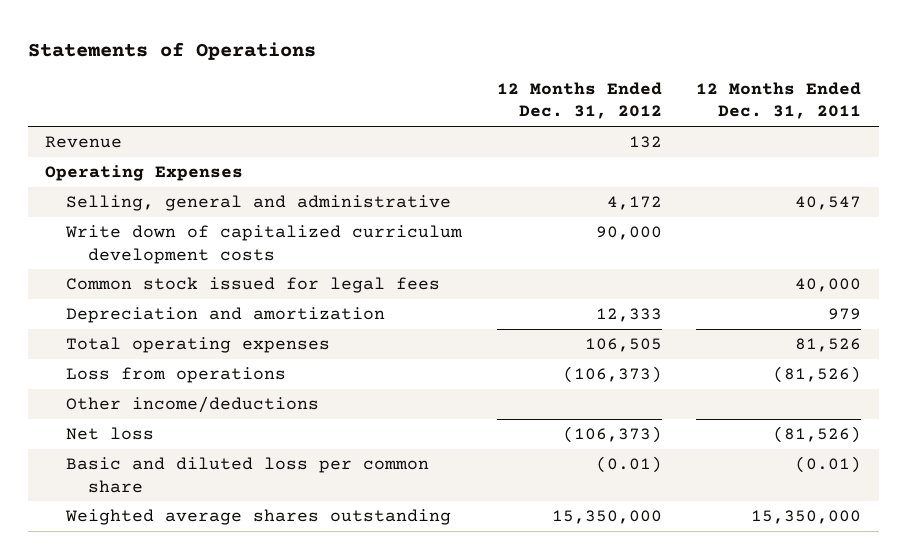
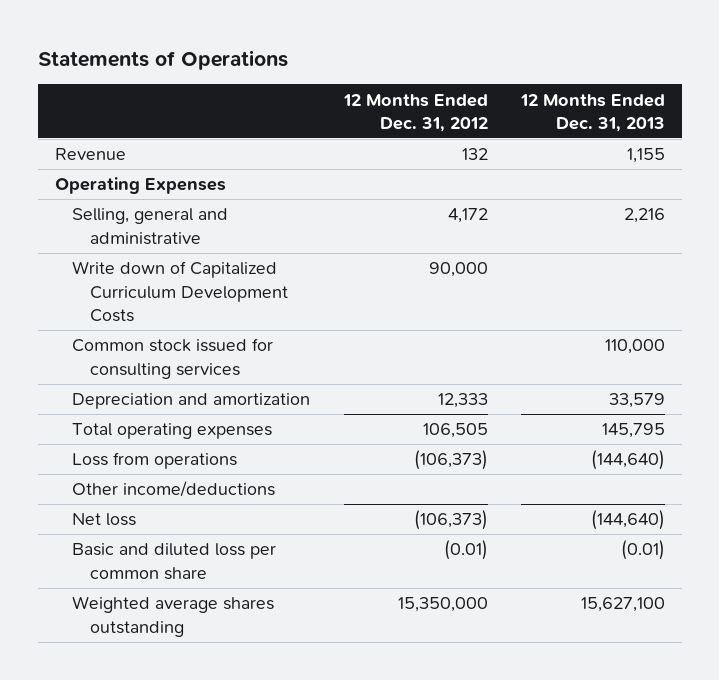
- | 12 Months Ended Dec. 31, 2012 | 12 Months Ended Dec. 31, 2011
+ | 12 Months Ended Dec. 31, 2012 | 12 Months Ended Dec. 31, 2013
- Write down of capitalized curriculum development costs | 90,000 |
- Common stock issued for legal fees | | 40,000
+ Write down of Capitalized Curriculum Development Costs | 90,000 |
+ Common stock issued for consulting services | | 110,000

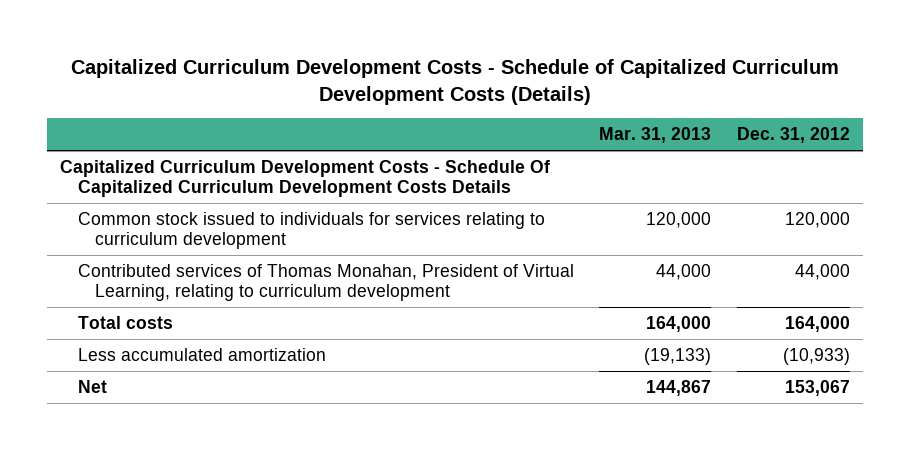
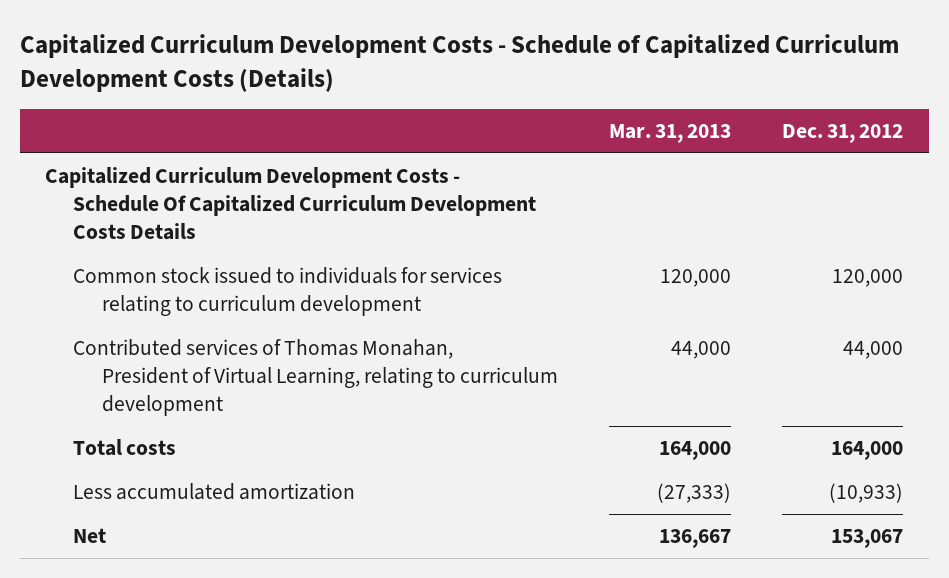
- Less accumulated amortization | (19,133) | (10,933)
- Net | 144,867 | 153,067
+ Less accumulated amortization | (27,333) | (10,933)
+ Net | 136,667 | 153,067

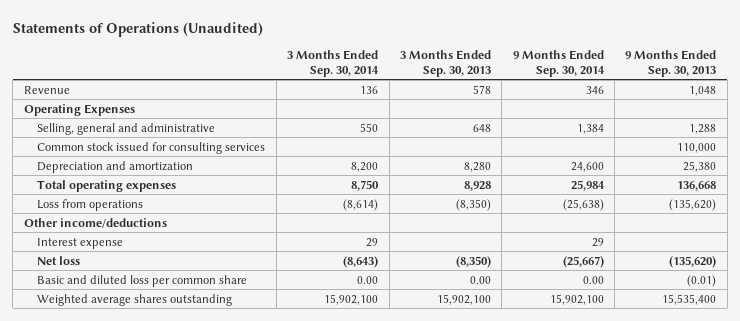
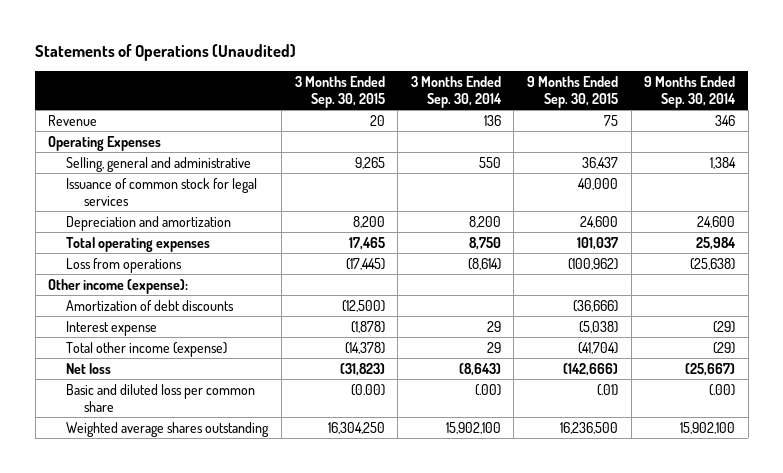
- | 3 Months Ended Sep. 30, 2014 | 3 Months Ended Sep. 30, 2013 | 9 Months Ended Sep. 30, 2014 | 9 Months Ended Sep. 30, 2013
+ | 3 Months Ended Sep. 30, 2015 | 3 Months Ended Sep. 30, 2014 | 9 Months Ended Sep. 30, 2015 | 9 Months Ended Sep. 30, 2014
- Common stock issued for consulting services | | | | 110,000
+ Issuance of common stock for legal services | | | 40,000 |
- Other income/deductions
- Interest expense | 29 | | 29 |
+ Other income (expense):
+ Amortization of debt discounts | (12,500) | | (36,666) |
+ Interest expense | (1,878) | 29 | (5,038) | (29)
+ Total other income (expense) | (14,378) | 29 | (41,704) | (29)
- Basic and diluted loss per common share | 0.00 | 0.00 | 0.00 | (0.01)
+ Basic and diluted loss per common share | (0.00) | (.00) | (.01) | (.00)

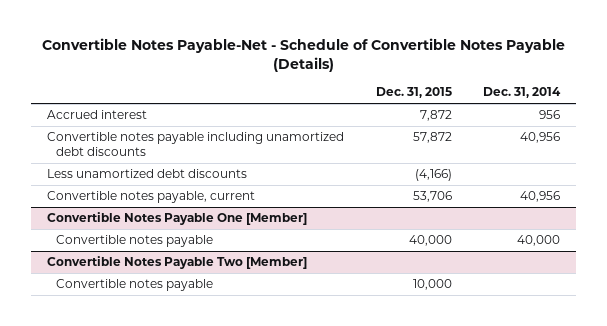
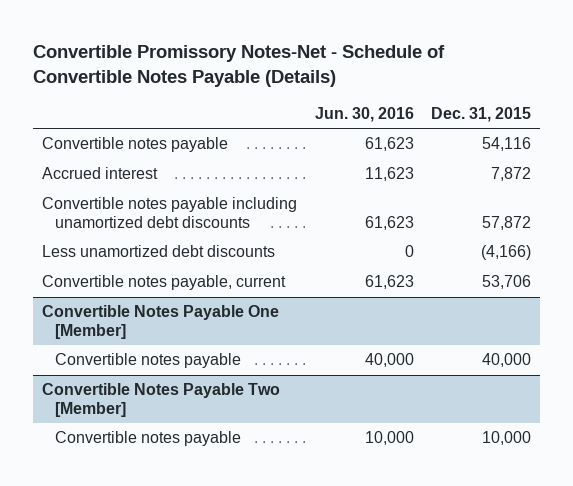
- Convertible Notes Payable-Net - Schedule of Convertible Notes Payable (Details)
+ Convertible Promissory Notes-Net - Schedule of Convertible Notes Payable (Details)
- | Dec. 31, 2015 | Dec. 31, 2014
+ | Jun. 30, 2016 | Dec. 31, 2015
+ Convertible notes payable | 61,623 | 54,116

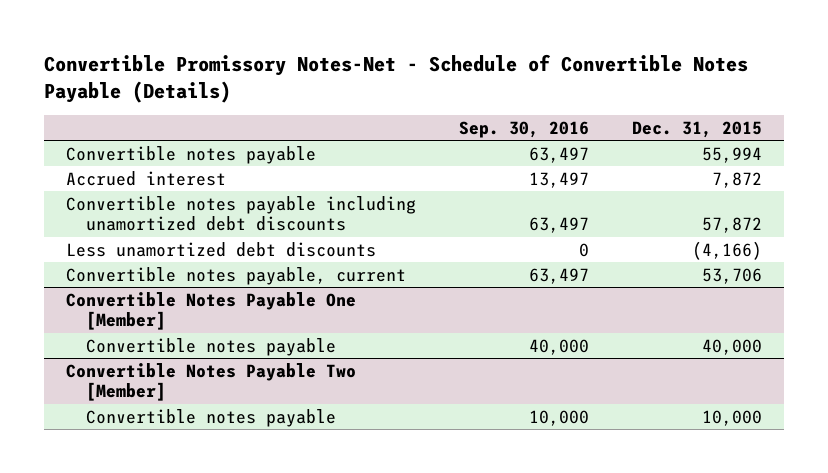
- | Jun. 30, 2016 | Dec. 31, 2015
+ | Sep. 30, 2016 | Dec. 31, 2015
- Convertible notes payable | 61,623 | 54,116
+ Convertible notes payable | 63,497 | 55,994

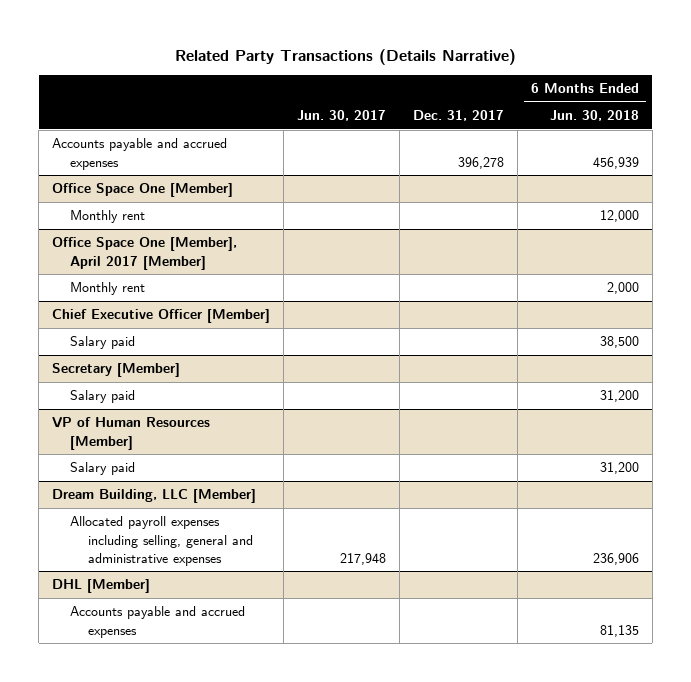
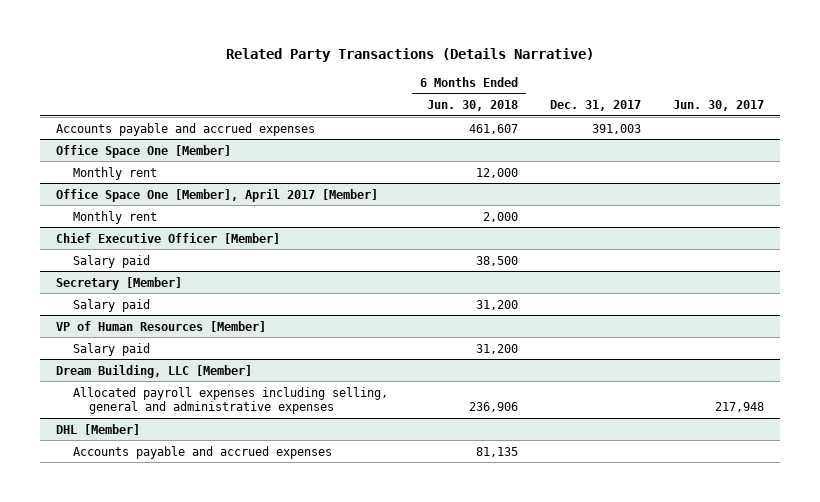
- | Jun. 30, 2017 | Dec. 31, 2017 | 6 Months Ended Jun. 30, 2018
+ | 6 Months Ended Jun. 30, 2018 | Dec. 31, 2017 | Jun. 30, 2017
- Accounts payable and accrued expenses | | 396,278 | 456,939
+ Accounts payable and accrued expenses | 461,607 | 391,003 |

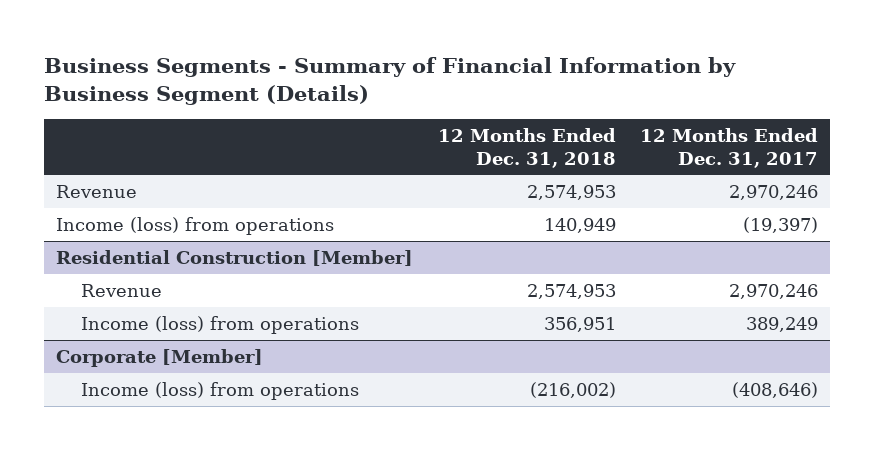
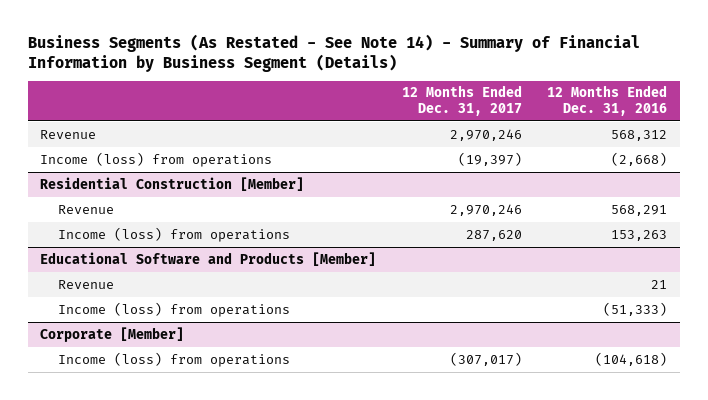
- Business Segments - Summary of Financial Information by Business Segment (Details)
+ Business Segments (As Restated - See Note 14) - Summary of Financial Information by Business Segment (Details)
- | 12 Months Ended Dec. 31, 2018 | 12 Months Ended Dec. 31, 2017
+ | 12 Months Ended Dec. 31, 2017 | 12 Months Ended Dec. 31, 2016
@ Residential Construction [Member]
- Income (loss) from operations | 356,951 | 389,249
+ Income (loss) from operations | 287,620 | 153,263
+ Educational Software and Products [Member]
+ Revenue | | 21
+ Income (loss) from operations | | (51,333)
@ Corporate [Member]
- Income (loss) from operations | (216,002) | (408,646)
+ Income (loss) from operations | (307,017) | (104,618)

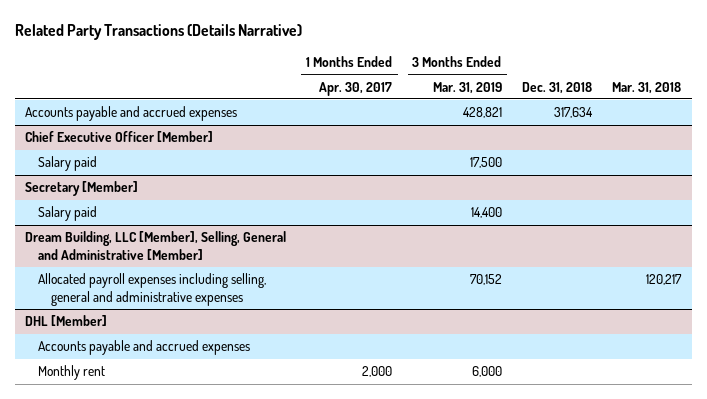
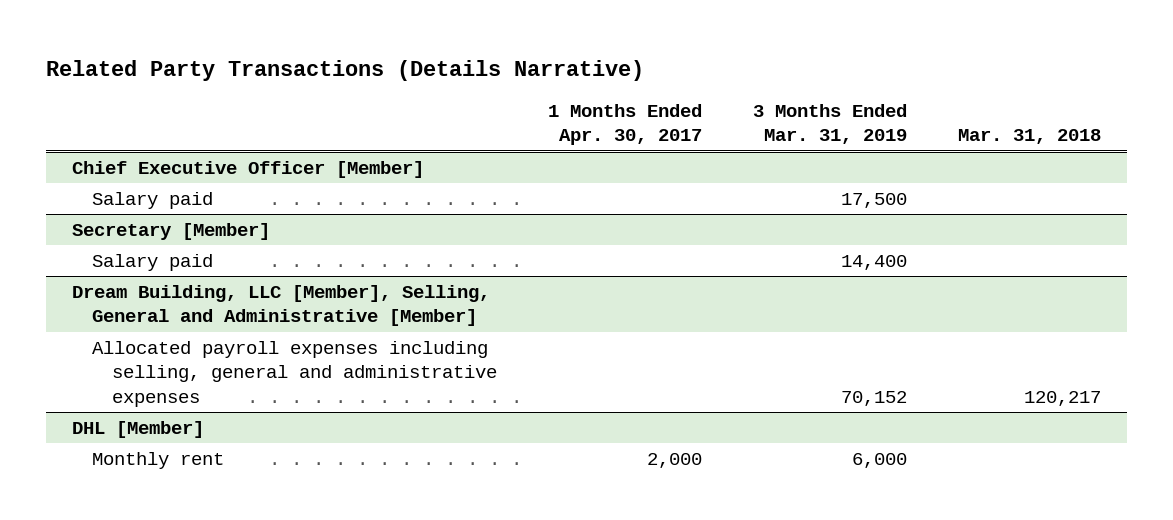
- | 1 Months Ended Apr. 30, 2017 | 3 Months Ended Mar. 31, 2019 | Dec. 31, 2018 | Mar. 31, 2018
+ | 1 Months Ended Apr. 30, 2017 | 3 Months Ended Mar. 31, 2019 | Mar. 31, 2018
- Accounts payable and accrued expenses | | 428,821 | 317,634 |
@ DHL [Member]
- Accounts payable and accrued expenses

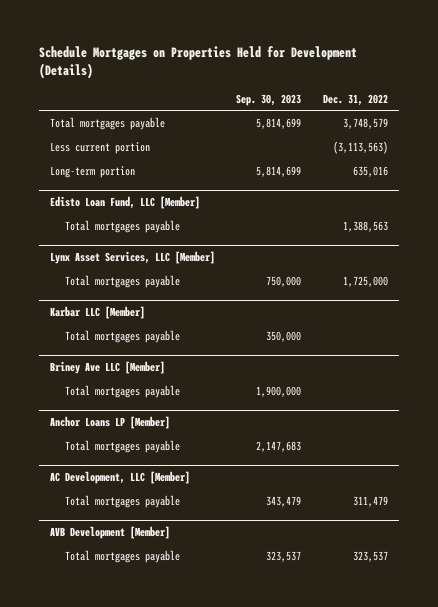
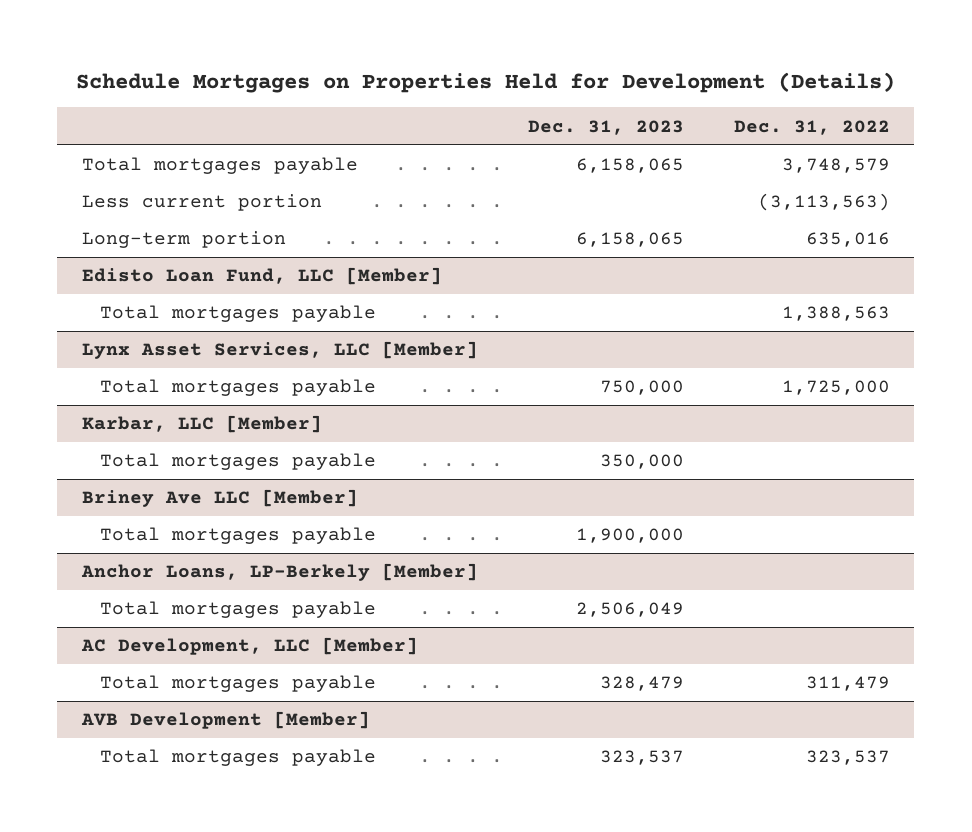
- | Sep. 30, 2023 | Dec. 31, 2022
+ | Dec. 31, 2023 | Dec. 31, 2022
- Karbar LLC [Member]
+ Karbar, LLC [Member]
- Anchor Loans LP [Member]
+ Anchor Loans, LP-Berkely [Member]

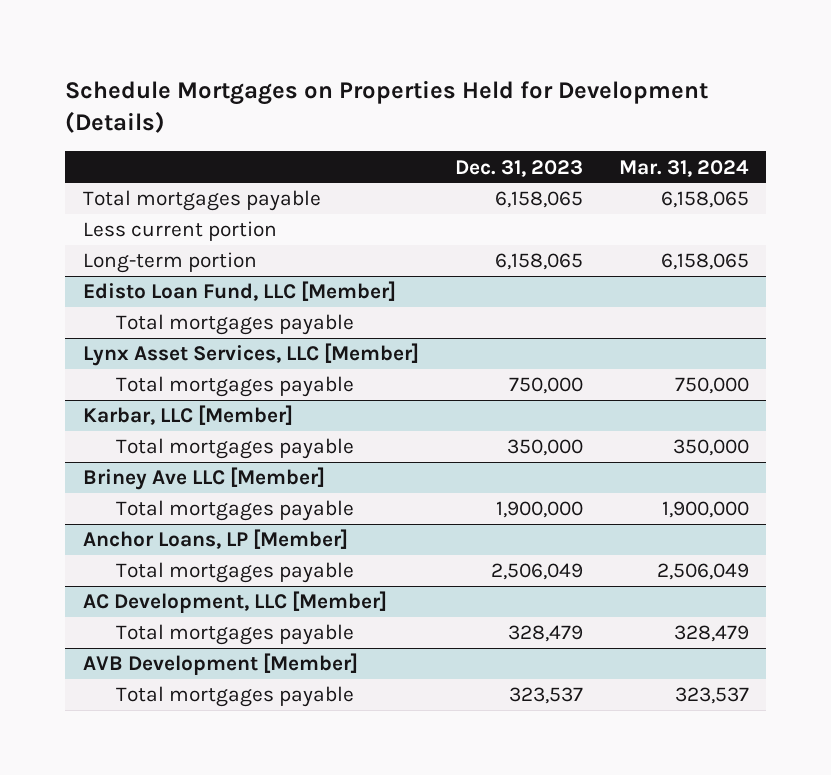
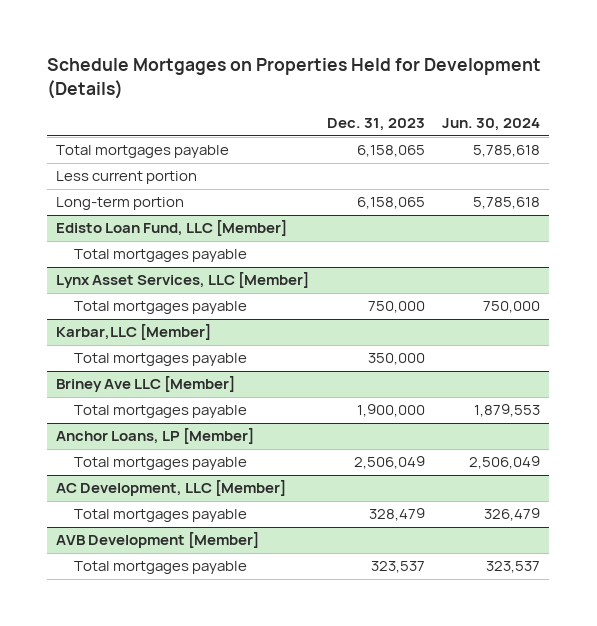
- | Dec. 31, 2023 | Mar. 31, 2024
+ | Dec. 31, 2023 | Jun. 30, 2024
- Karbar, LLC [Member]
+ Karbar,LLC [Member]

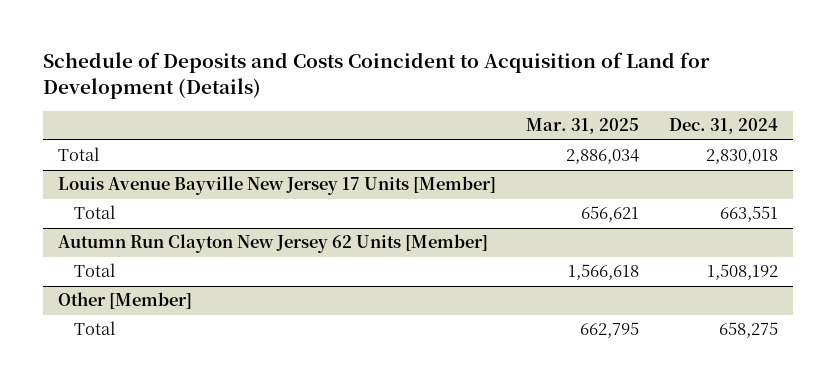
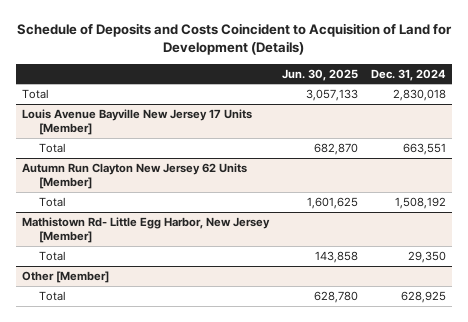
- | Mar. 31, 2025 | Dec. 31, 2024
+ | Jun. 30, 2025 | Dec. 31, 2024
+ Mathistown Rd- Little Egg Harbor, New Jersey [Member]
+ Total | 143,858 | 29,350
@ Other [Member]
- Total | 662,795 | 658,275
+ Total | 628,780 | 628,925

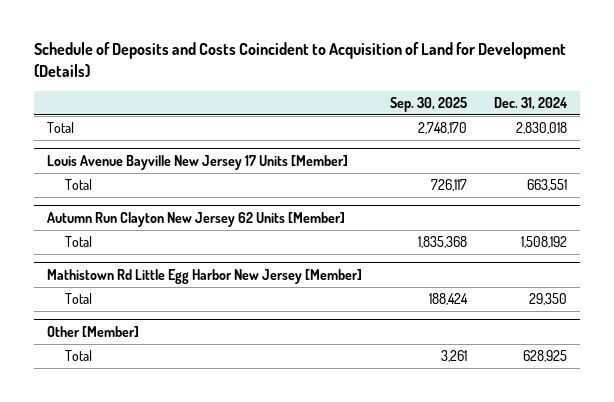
- | Jun. 30, 2025 | Dec. 31, 2024
+ | Sep. 30, 2025 | Dec. 31, 2024
- Mathistown Rd- Little Egg Harbor, New Jersey [Member]
+ Mathistown Rd Little Egg Harbor New Jersey [Member]

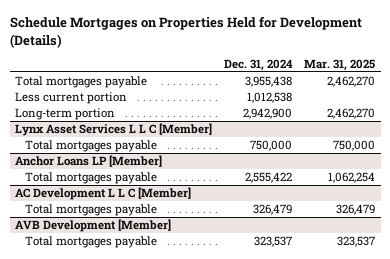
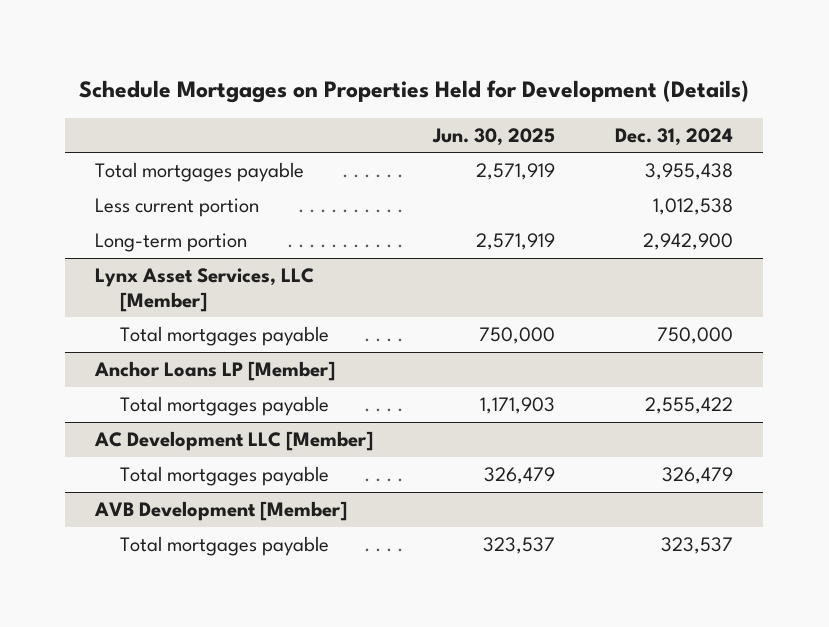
- | Dec. 31, 2024 | Mar. 31, 2025
+ | Jun. 30, 2025 | Dec. 31, 2024
- Lynx Asset Services L L C [Member]
+ Lynx Asset Services, LLC [Member]
- AC Development L L C [Member]
+ AC Development LLC [Member]

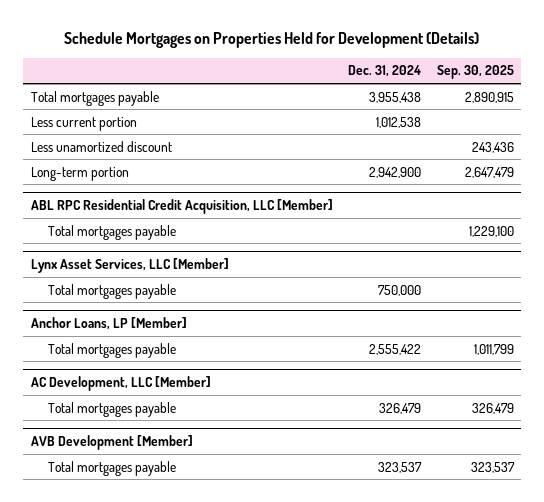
- | Jun. 30, 2025 | Dec. 31, 2024
+ | Dec. 31, 2024 | Sep. 30, 2025
+ Less unamortized discount | | 243,436
+ ABL RPC Residential Credit Acquisition, LLC [Member]
+ Total mortgages payable | | 1,229,100
- Anchor Loans LP [Member]
+ Anchor Loans, LP [Member]
- AC Development LLC [Member]
+ AC Development, LLC [Member]

